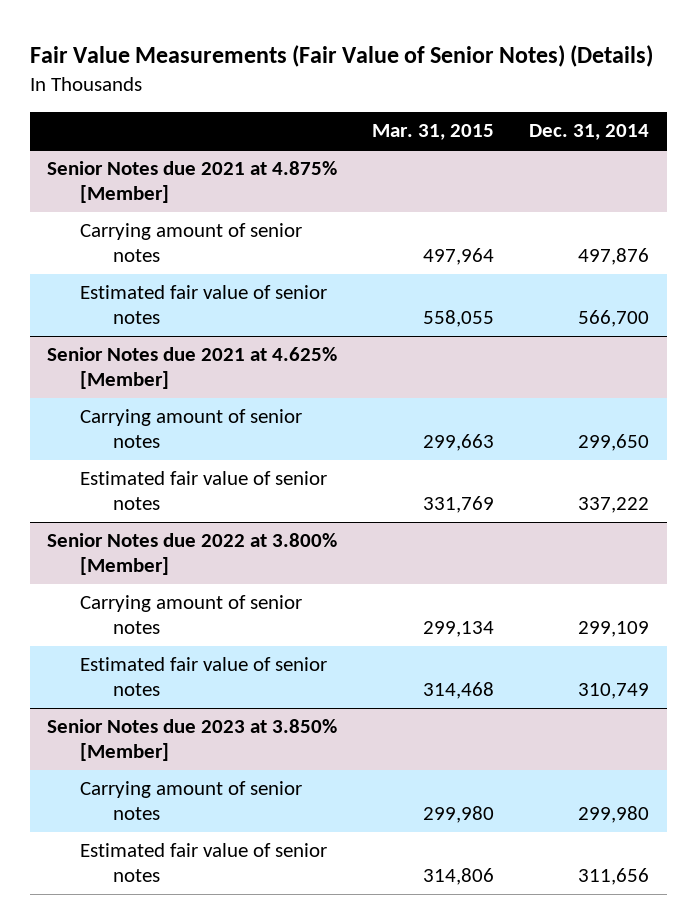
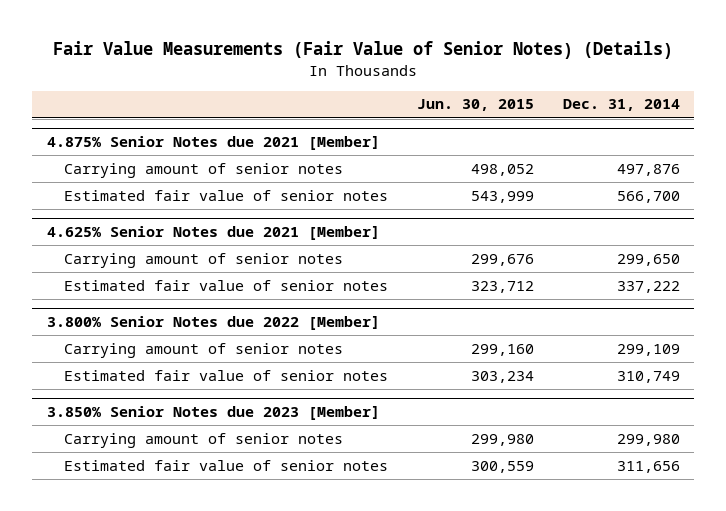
- | Mar. 31, 2015 | Dec. 31, 2014
+ | Jun. 30, 2015 | Dec. 31, 2014
- Senior Notes due 2021 at 4.875% [Member]
+ 4.875% Senior Notes due 2021 [Member]
- Senior Notes due 2021 at 4.625% [Member]
+ 4.625% Senior Notes due 2021 [Member]
- Senior Notes due 2022 at 3.800% [Member]
+ 3.800% Senior Notes due 2022 [Member]
- Senior Notes due 2023 at 3.850% [Member]
+ 3.850% Senior Notes due 2023 [Member]

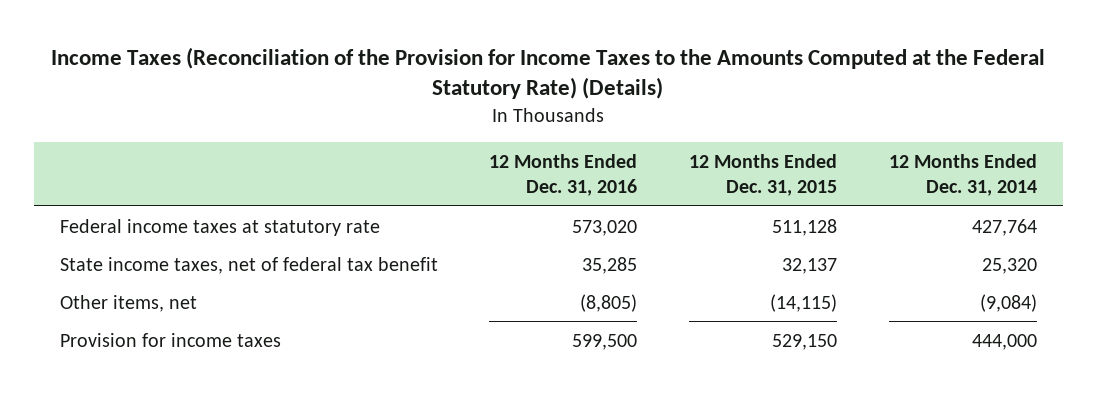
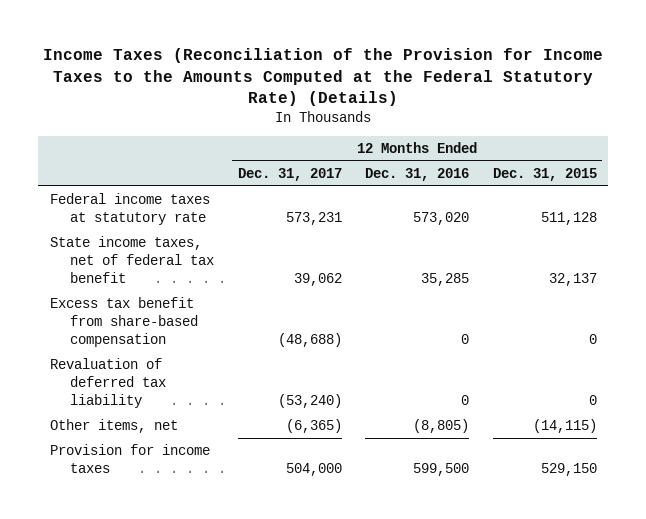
- | 12 Months Ended Dec. 31, 2016 | 12 Months Ended Dec. 31, 2015 | 12 Months Ended Dec. 31, 2014
+ | 12 Months Ended Dec. 31, 2017 | 12 Months Ended Dec. 31, 2016 | 12 Months Ended Dec. 31, 2015
+ Excess tax benefit from share-based compensation | (48,688) | 0 | 0
+ Revaluation of deferred tax liability | (53,240) | 0 | 0

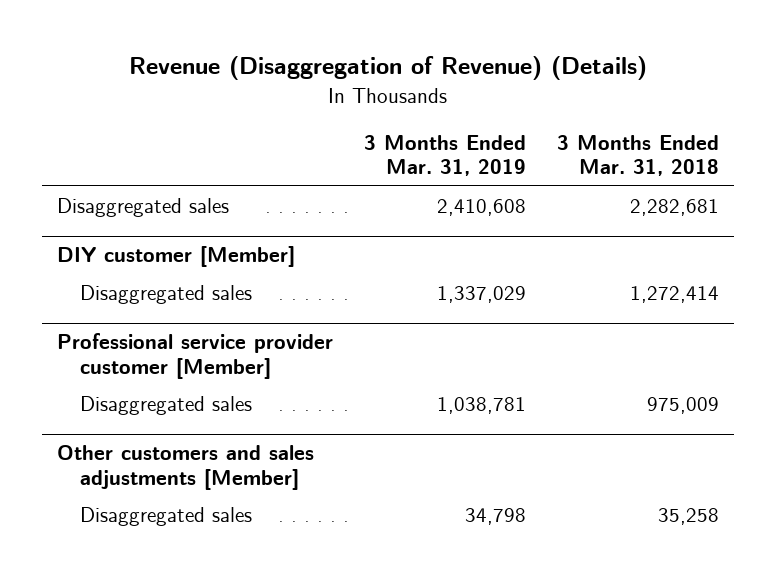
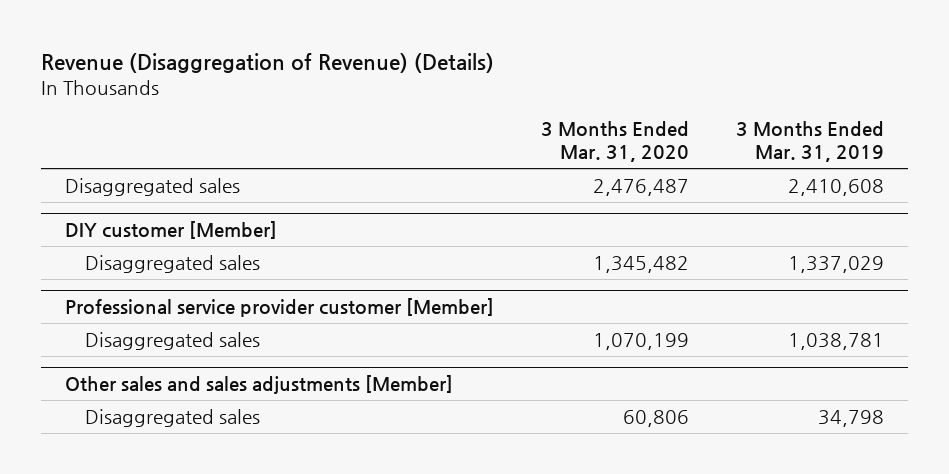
- | 3 Months Ended Mar. 31, 2019 | 3 Months Ended Mar. 31, 2018
+ | 3 Months Ended Mar. 31, 2020 | 3 Months Ended Mar. 31, 2019
- Other customers and sales adjustments [Member]
+ Other sales and sales adjustments [Member]

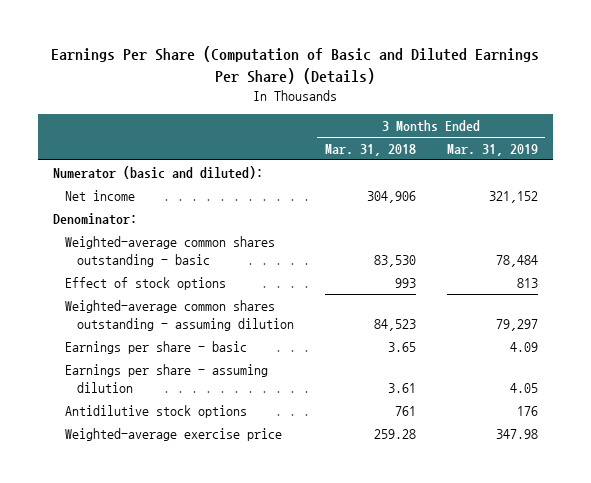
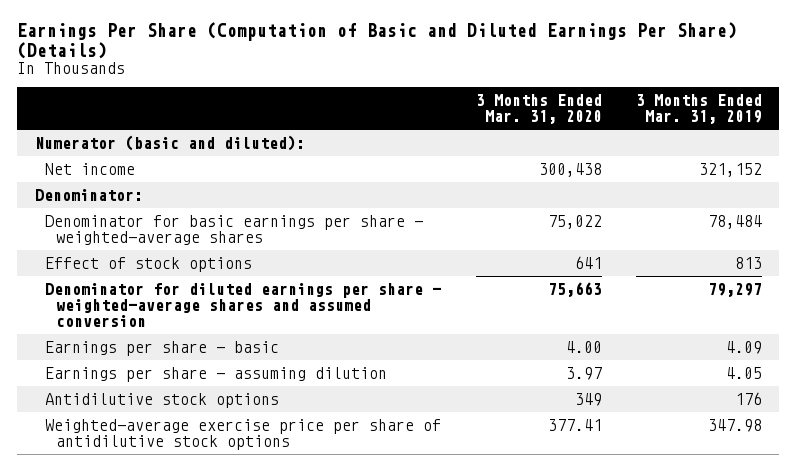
- | 3 Months Ended Mar. 31, 2018 | 3 Months Ended Mar. 31, 2019
+ | 3 Months Ended Mar. 31, 2020 | 3 Months Ended Mar. 31, 2019
- Weighted-average common shares outstanding - basic | 83,530 | 78,484
+ Denominator for basic earnings per share - weighted-average shares | 75,022 | 78,484
- Weighted-average common shares outstanding - assuming dilution | 84,523 | 79,297
+ Denominator for diluted earnings per share - weighted-average shares and assumed conversion | 75,663 | 79,297
- Weighted-average exercise price | 259.28 | 347.98
+ Weighted-average exercise price per share of antidilutive stock options | 377.41 | 347.98

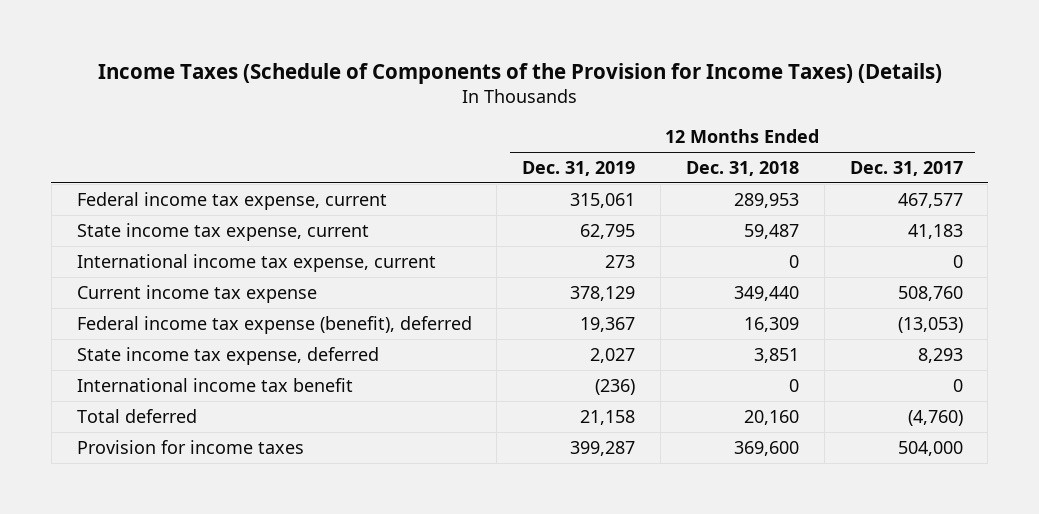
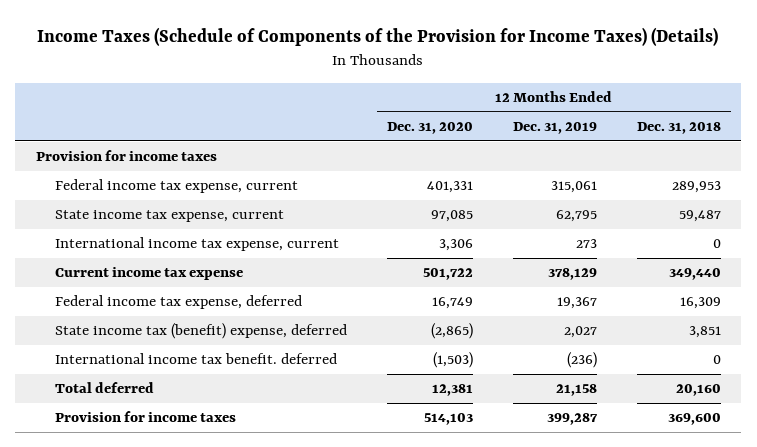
- | 12 Months Ended Dec. 31, 2019 | 12 Months Ended Dec. 31, 2018 | 12 Months Ended Dec. 31, 2017
+ | 12 Months Ended Dec. 31, 2020 | 12 Months Ended Dec. 31, 2019 | 12 Months Ended Dec. 31, 2018
+ Provision for income taxes
- Federal income tax expense (benefit), deferred | 19,367 | 16,309 | (13,053)
- State income tax expense, deferred | 2,027 | 3,851 | 8,293
- International income tax benefit | (236) | 0 | 0
+ Federal income tax expense, deferred | 16,749 | 19,367 | 16,309
+ State income tax (benefit) expense, deferred | (2,865) | 2,027 | 3,851
+ International income tax benefit. deferred | (1,503) | (236) | 0

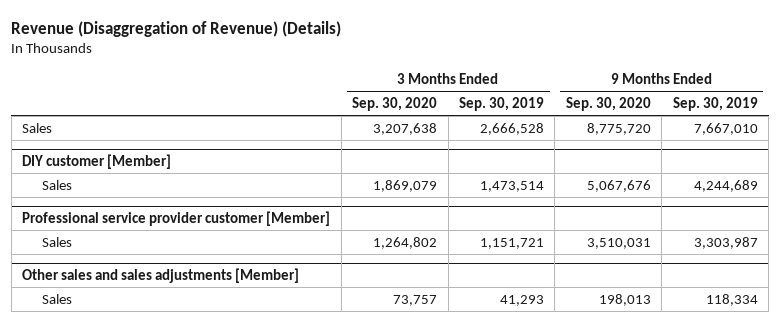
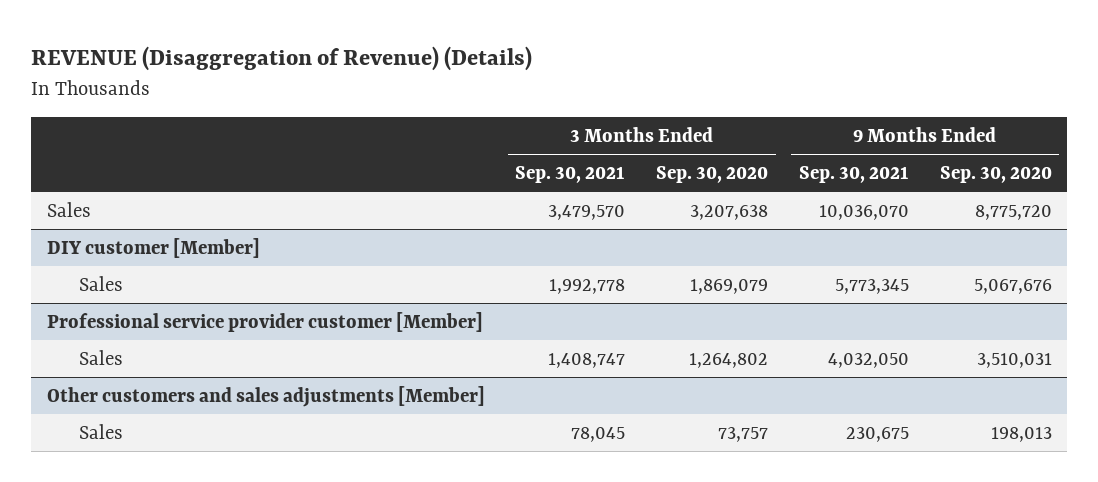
- Revenue (Disaggregation of Revenue) (Details)
+ REVENUE (Disaggregation of Revenue) (Details)
- | 3 Months Ended Sep. 30, 2020 | 3 Months Ended Sep. 30, 2019 | 9 Months Ended Sep. 30, 2020 | 9 Months Ended Sep. 30, 2019
+ | 3 Months Ended Sep. 30, 2021 | 3 Months Ended Sep. 30, 2020 | 9 Months Ended Sep. 30, 2021 | 9 Months Ended Sep. 30, 2020
- Other sales and sales adjustments [Member]
+ Other customers and sales adjustments [Member]

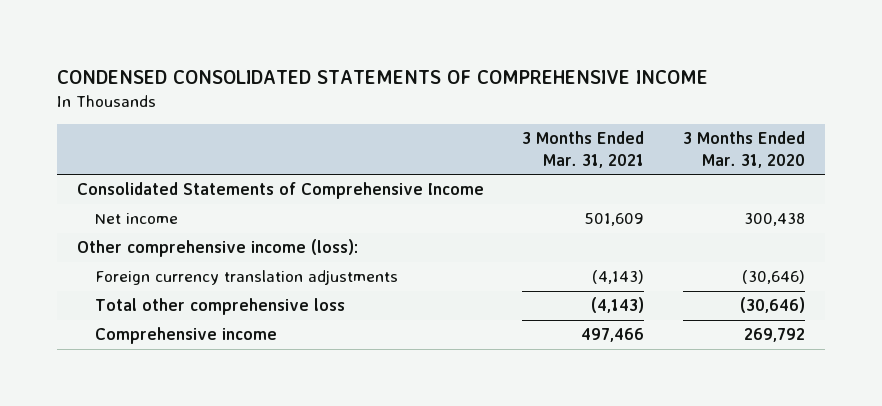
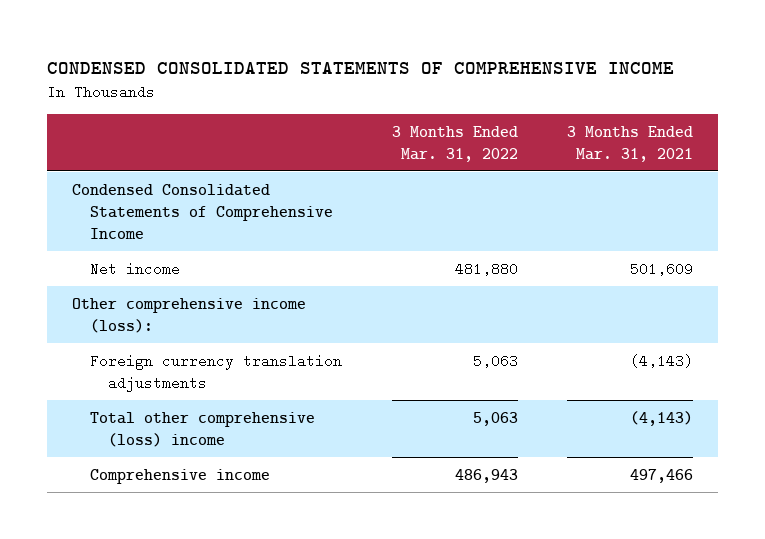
- | 3 Months Ended Mar. 31, 2021 | 3 Months Ended Mar. 31, 2020
+ | 3 Months Ended Mar. 31, 2022 | 3 Months Ended Mar. 31, 2021
- Consolidated Statements of Comprehensive Income
+ Condensed Consolidated Statements of Comprehensive Income
- Total other comprehensive loss | (4,143) | (30,646)
+ Total other comprehensive (loss) income | 5,063 | (4,143)

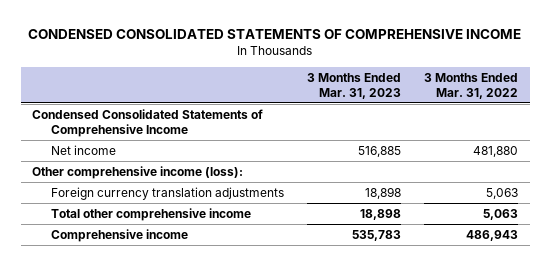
- | 3 Months Ended Mar. 31, 2022 | 3 Months Ended Mar. 31, 2021
+ | 3 Months Ended Mar. 31, 2023 | 3 Months Ended Mar. 31, 2022
- Total other comprehensive (loss) income | 5,063 | (4,143)
+ Total other comprehensive income | 18,898 | 5,063

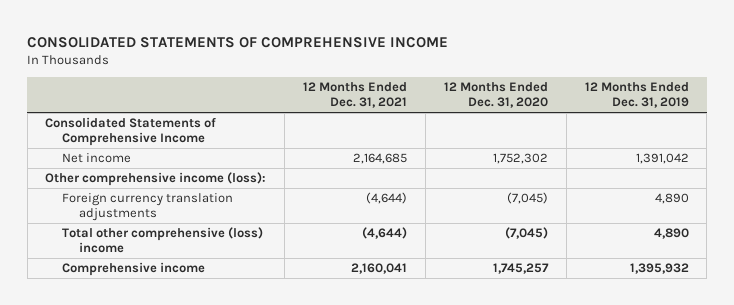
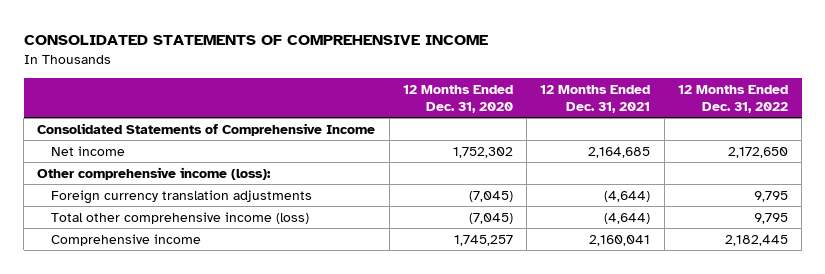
- | 12 Months Ended Dec. 31, 2021 | 12 Months Ended Dec. 31, 2020 | 12 Months Ended Dec. 31, 2019
+ | 12 Months Ended Dec. 31, 2020 | 12 Months Ended Dec. 31, 2021 | 12 Months Ended Dec. 31, 2022
- Total other comprehensive (loss) income | (4,644) | (7,045) | 4,890
+ Total other comprehensive income (loss) | (7,045) | (4,644) | 9,795

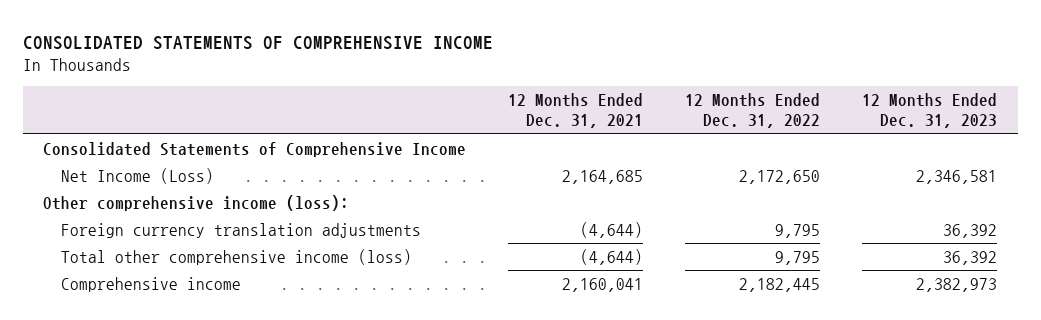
- | 12 Months Ended Dec. 31, 2020 | 12 Months Ended Dec. 31, 2021 | 12 Months Ended Dec. 31, 2022
+ | 12 Months Ended Dec. 31, 2021 | 12 Months Ended Dec. 31, 2022 | 12 Months Ended Dec. 31, 2023
- Net income | 1,752,302 | 2,164,685 | 2,172,650
+ Net Income (Loss) | 2,164,685 | 2,172,650 | 2,346,581

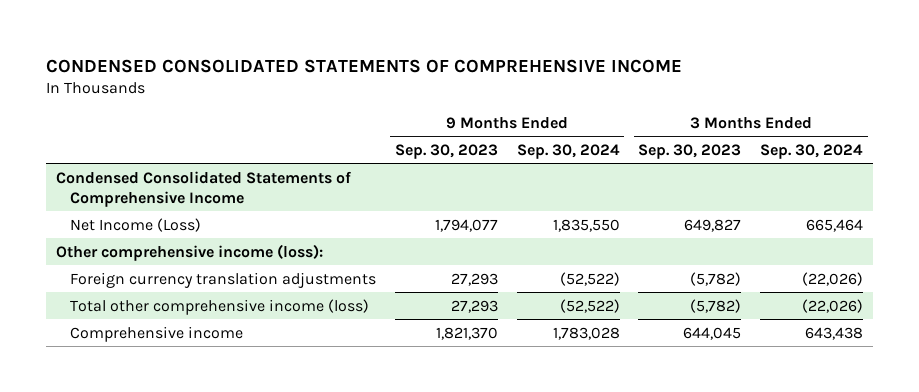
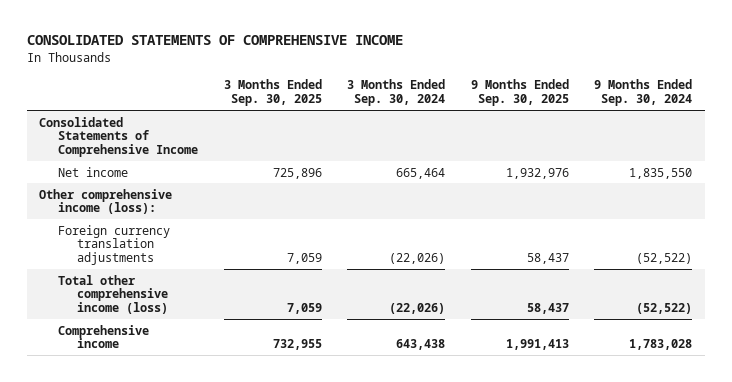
- CONDENSED CONSOLIDATED STATEMENTS OF COMPREHENSIVE INCOME
+ CONSOLIDATED STATEMENTS OF COMPREHENSIVE INCOME
- | 9 Months Ended Sep. 30, 2023 | 9 Months Ended Sep. 30, 2024 | 3 Months Ended Sep. 30, 2023 | 3 Months Ended Sep. 30, 2024
+ | 3 Months Ended Sep. 30, 2025 | 3 Months Ended Sep. 30, 2024 | 9 Months Ended Sep. 30, 2025 | 9 Months Ended Sep. 30, 2024
- Condensed Consolidated Statements of Comprehensive Income
- Net Income (Loss) | 1,794,077 | 1,835,550 | 649,827 | 665,464
+ Consolidated Statements of Comprehensive Income
+ Net income | 725,896 | 665,464 | 1,932,976 | 1,835,550

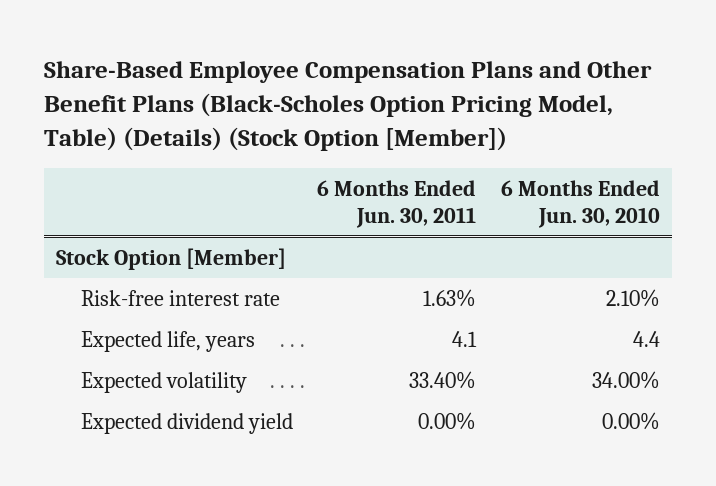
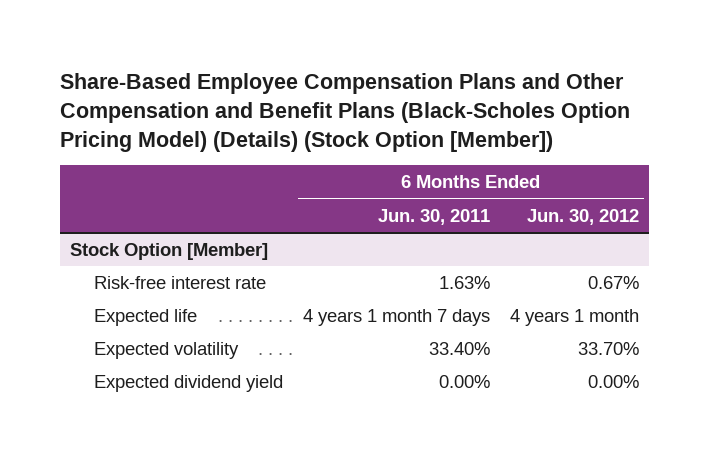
- Share-Based Employee Compensation Plans and Other Benefit Plans (Black-Scholes Option Pricing Model, Table) (Details) (Stock Option [Member])
+ Share-Based Employee Compensation Plans and Other Compensation and Benefit Plans (Black-Scholes Option Pricing Model) (Details) (Stock Option [Member])
- | 6 Months Ended Jun. 30, 2011 | 6 Months Ended Jun. 30, 2010
+ | 6 Months Ended Jun. 30, 2011 | 6 Months Ended Jun. 30, 2012
@ Stock Option [Member]
- Expected life, years | 4.1 | 4.4
+ Expected life | 4 years 1 month 7 days | 4 years 1 month

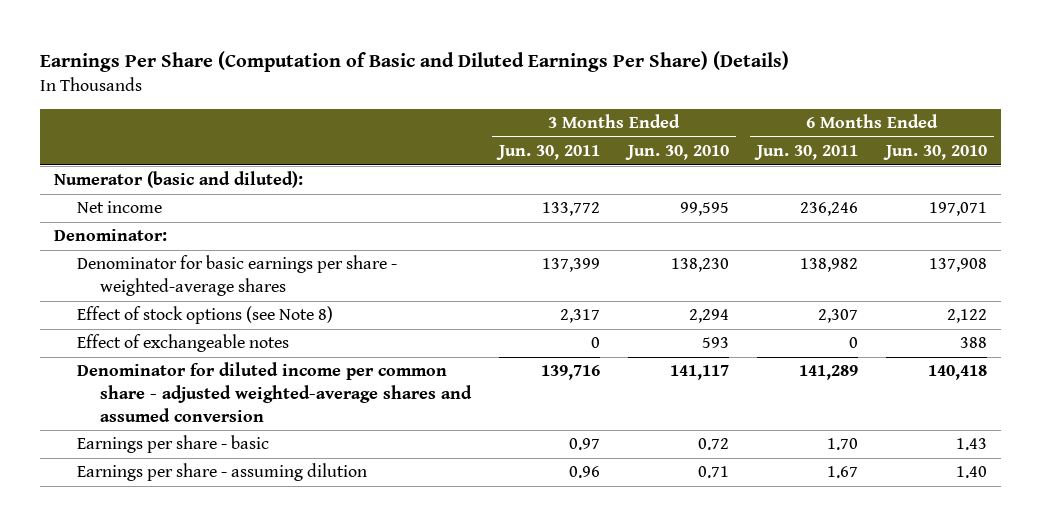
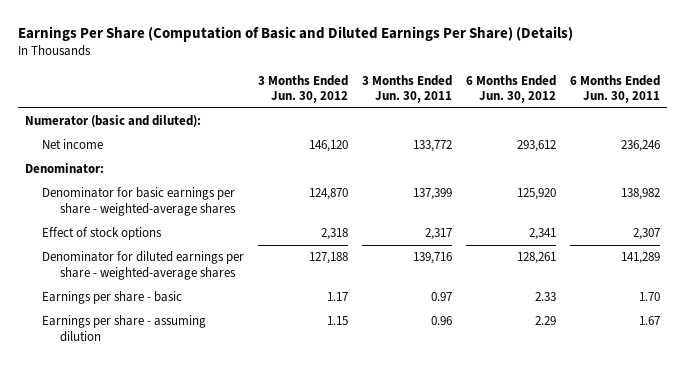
- | 3 Months Ended Jun. 30, 2011 | 3 Months Ended Jun. 30, 2010 | 6 Months Ended Jun. 30, 2011 | 6 Months Ended Jun. 30, 2010
+ | 3 Months Ended Jun. 30, 2012 | 3 Months Ended Jun. 30, 2011 | 6 Months Ended Jun. 30, 2012 | 6 Months Ended Jun. 30, 2011
- Effect of stock options (see Note 8) | 2,317 | 2,294 | 2,307 | 2,122
- Effect of exchangeable notes | 0 | 593 | 0 | 388
- Denominator for diluted income per common share - adjusted weighted-average shares and assumed conversion | 139,716 | 141,117 | 141,289 | 140,418
+ Effect of stock options | 2,318 | 2,317 | 2,341 | 2,307
+ Denominator for diluted earnings per share - weighted-average shares | 127,188 | 139,716 | 128,261 | 141,289

